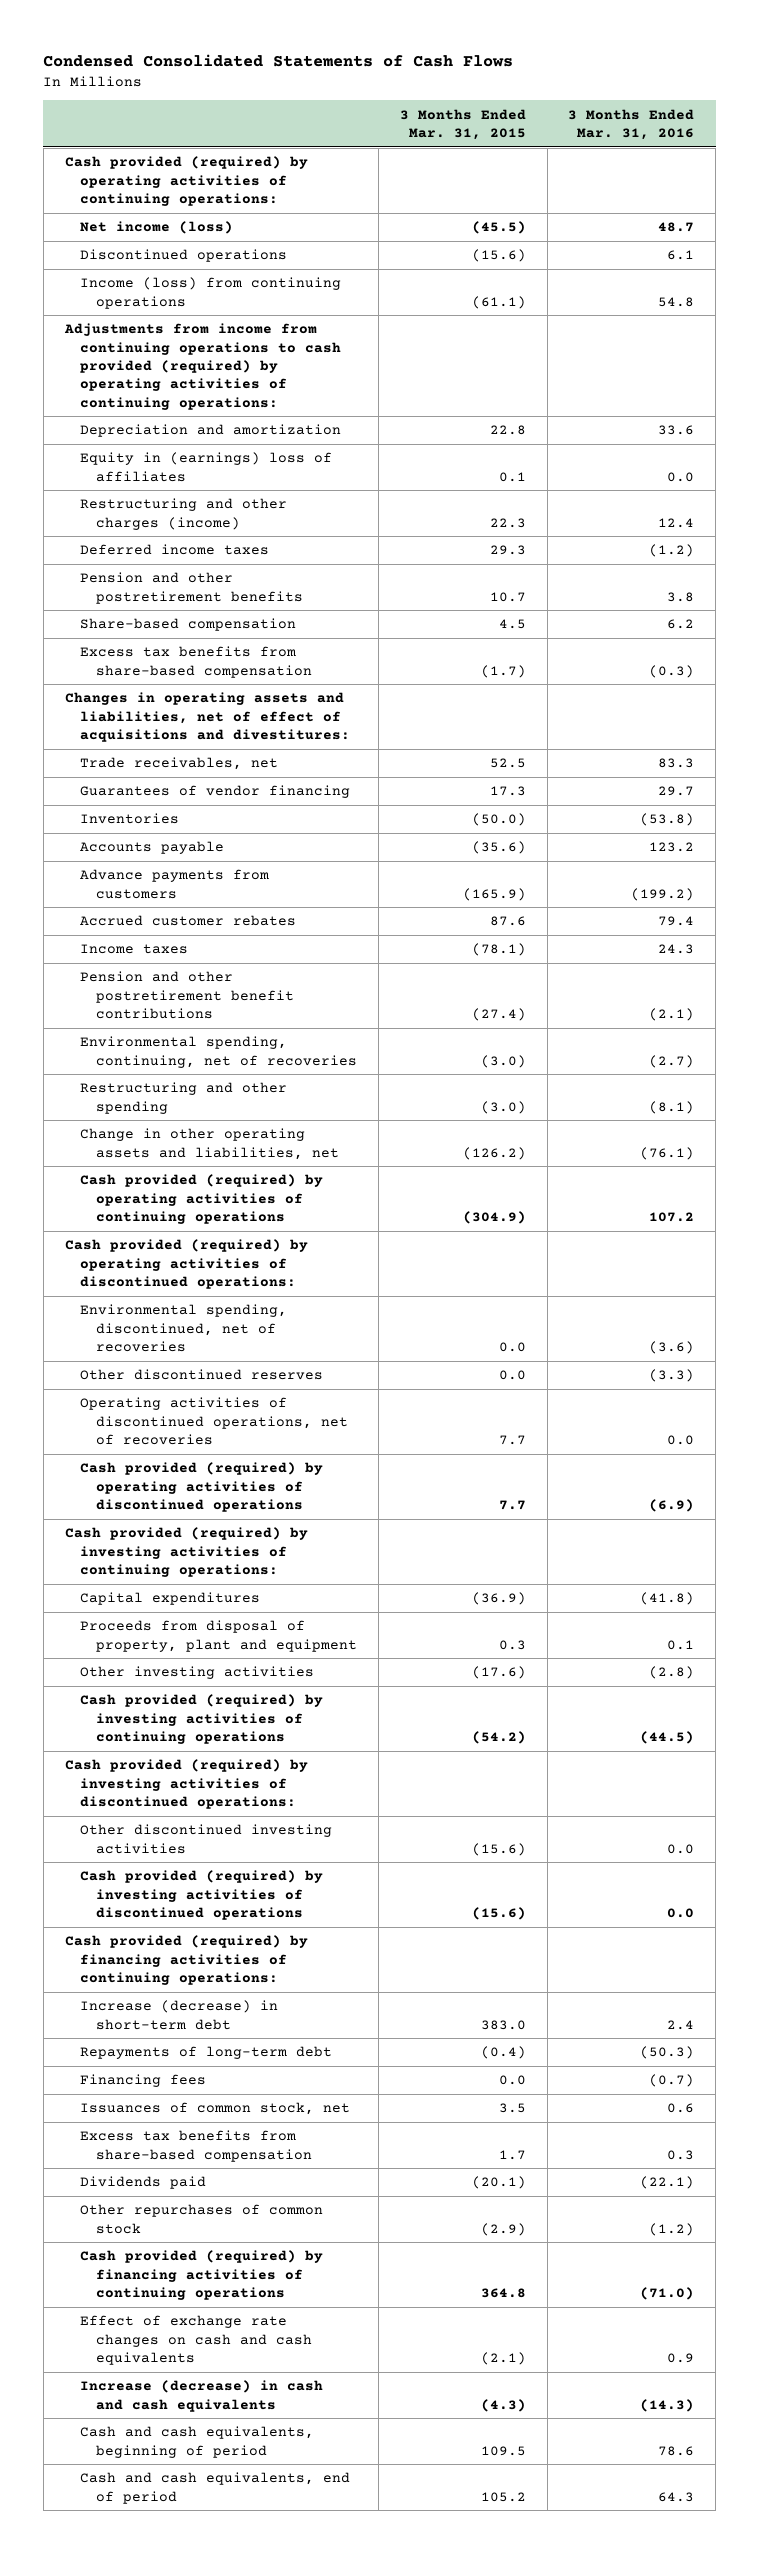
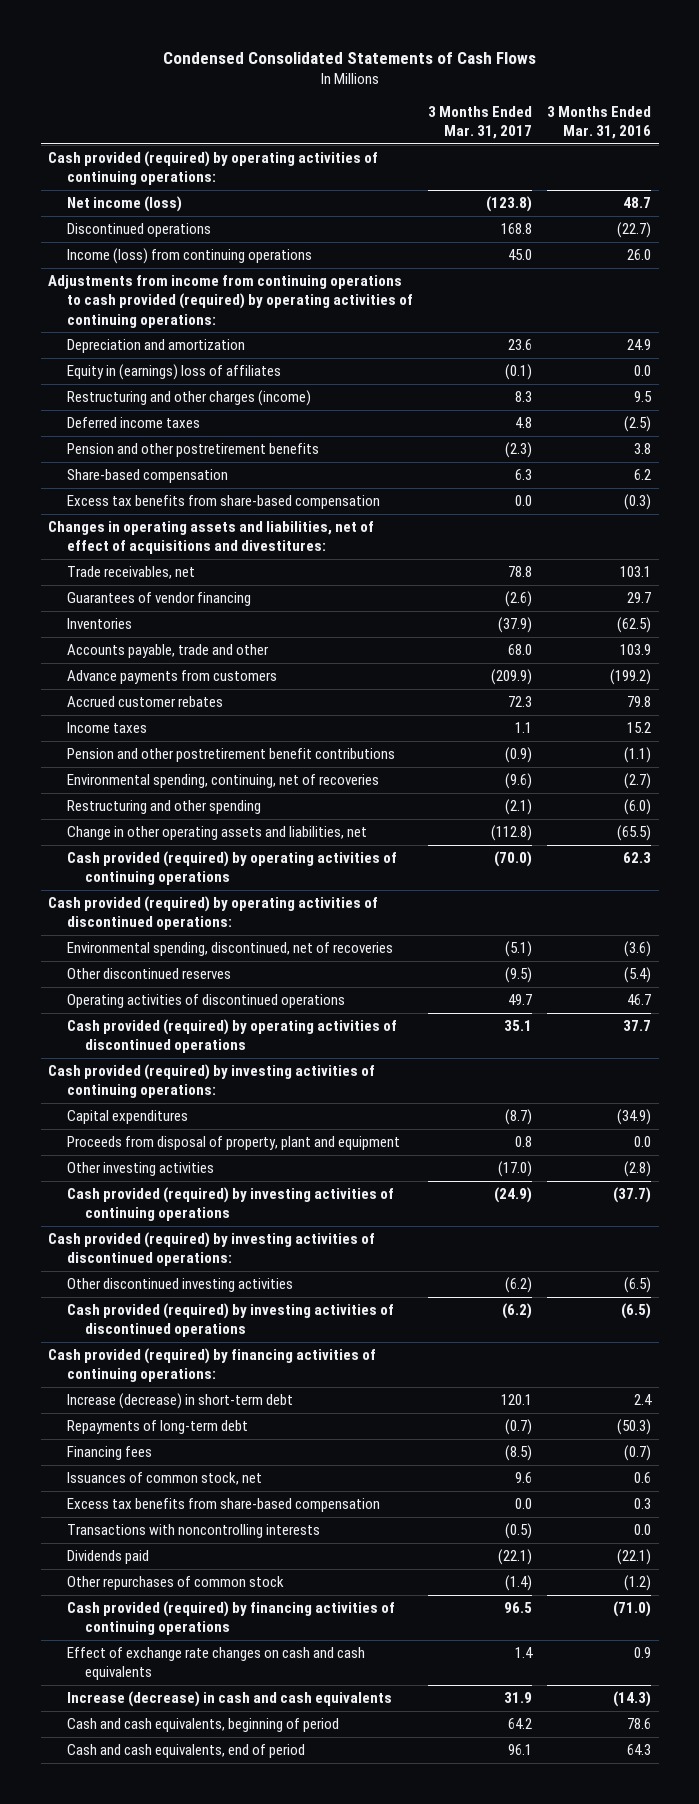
- | 3 Months Ended Mar. 31, 2015 | 3 Months Ended Mar. 31, 2016
+ | 3 Months Ended Mar. 31, 2017 | 3 Months Ended Mar. 31, 2016
- Discontinued operations | (15.6) | 6.1
- Income (loss) from continuing operations | (61.1) | 54.8
+ Discontinued operations | 168.8 | (22.7)
+ Income (loss) from continuing operations | 45.0 | 26.0
- Depreciation and amortization | 22.8 | 33.6
+ Depreciation and amortization | 23.6 | 24.9
- Restructuring and other charges (income) | 22.3 | 12.4
- Deferred income taxes | 29.3 | (1.2)
+ Restructuring and other charges (income) | 8.3 | 9.5
+ Deferred income taxes | 4.8 | (2.5)
- Trade receivables, net | 52.5 | 83.3
+ Trade receivables, net | 78.8 | 103.1
- Inventories | (50.0) | (53.8)
- Accounts payable | (35.6) | 123.2
+ Inventories | (37.9) | (62.5)
+ Accounts payable, trade and other | 68.0 | 103.9
- Accrued customer rebates | 87.6 | 79.4
- Income taxes | (78.1) | 24.3
- Pension and other postretirement benefit contributions | (27.4) | (2.1)
+ Accrued customer rebates | 72.3 | 79.8
+ Income taxes | 1.1 | 15.2
+ Pension and other postretirement benefit contributions | (0.9) | (1.1)
- Restructuring and other spending | (3.0) | (8.1)
- Change in other operating assets and liabilities, net | (126.2) | (76.1)
- Cash provided (required) by operating activities of continuing operations | (304.9) | 107.2
+ Restructuring and other spending | (2.1) | (6.0)
+ Change in other operating assets and liabilities, net | (112.8) | (65.5)
+ Cash provided (required) by operating activities of continuing operations | (70.0) | 62.3
- Other discontinued reserves | 0.0 | (3.3)
- Operating activities of discontinued operations, net of recoveries | 7.7 | 0.0
- Cash provided (required) by operating activities of discontinued operations | 7.7 | (6.9)
+ Other discontinued reserves | (9.5) | (5.4)
+ Operating activities of discontinued operations | 49.7 | 46.7
+ Cash provided (required) by operating activities of discontinued operations | 35.1 | 37.7
- Capital expenditures | (36.9) | (41.8)
- Proceeds from disposal of property, plant and equipment | 0.3 | 0.1
+ Capital expenditures | (8.7) | (34.9)
+ Proceeds from disposal of property, plant and equipment | 0.8 | 0.0
- Cash provided (required) by investing activities of continuing operations | (54.2) | (44.5)
+ Cash provided (required) by investing activities of continuing operations | (24.9) | (37.7)
- Other discontinued investing activities | (15.6) | 0.0
- Cash provided (required) by investing activities of discontinued operations | (15.6) | 0.0
+ Other discontinued investing activities | (6.2) | (6.5)
+ Cash provided (required) by investing activities of discontinued operations | (6.2) | (6.5)
+ Transactions with noncontrolling interests | (0.5) | 0.0

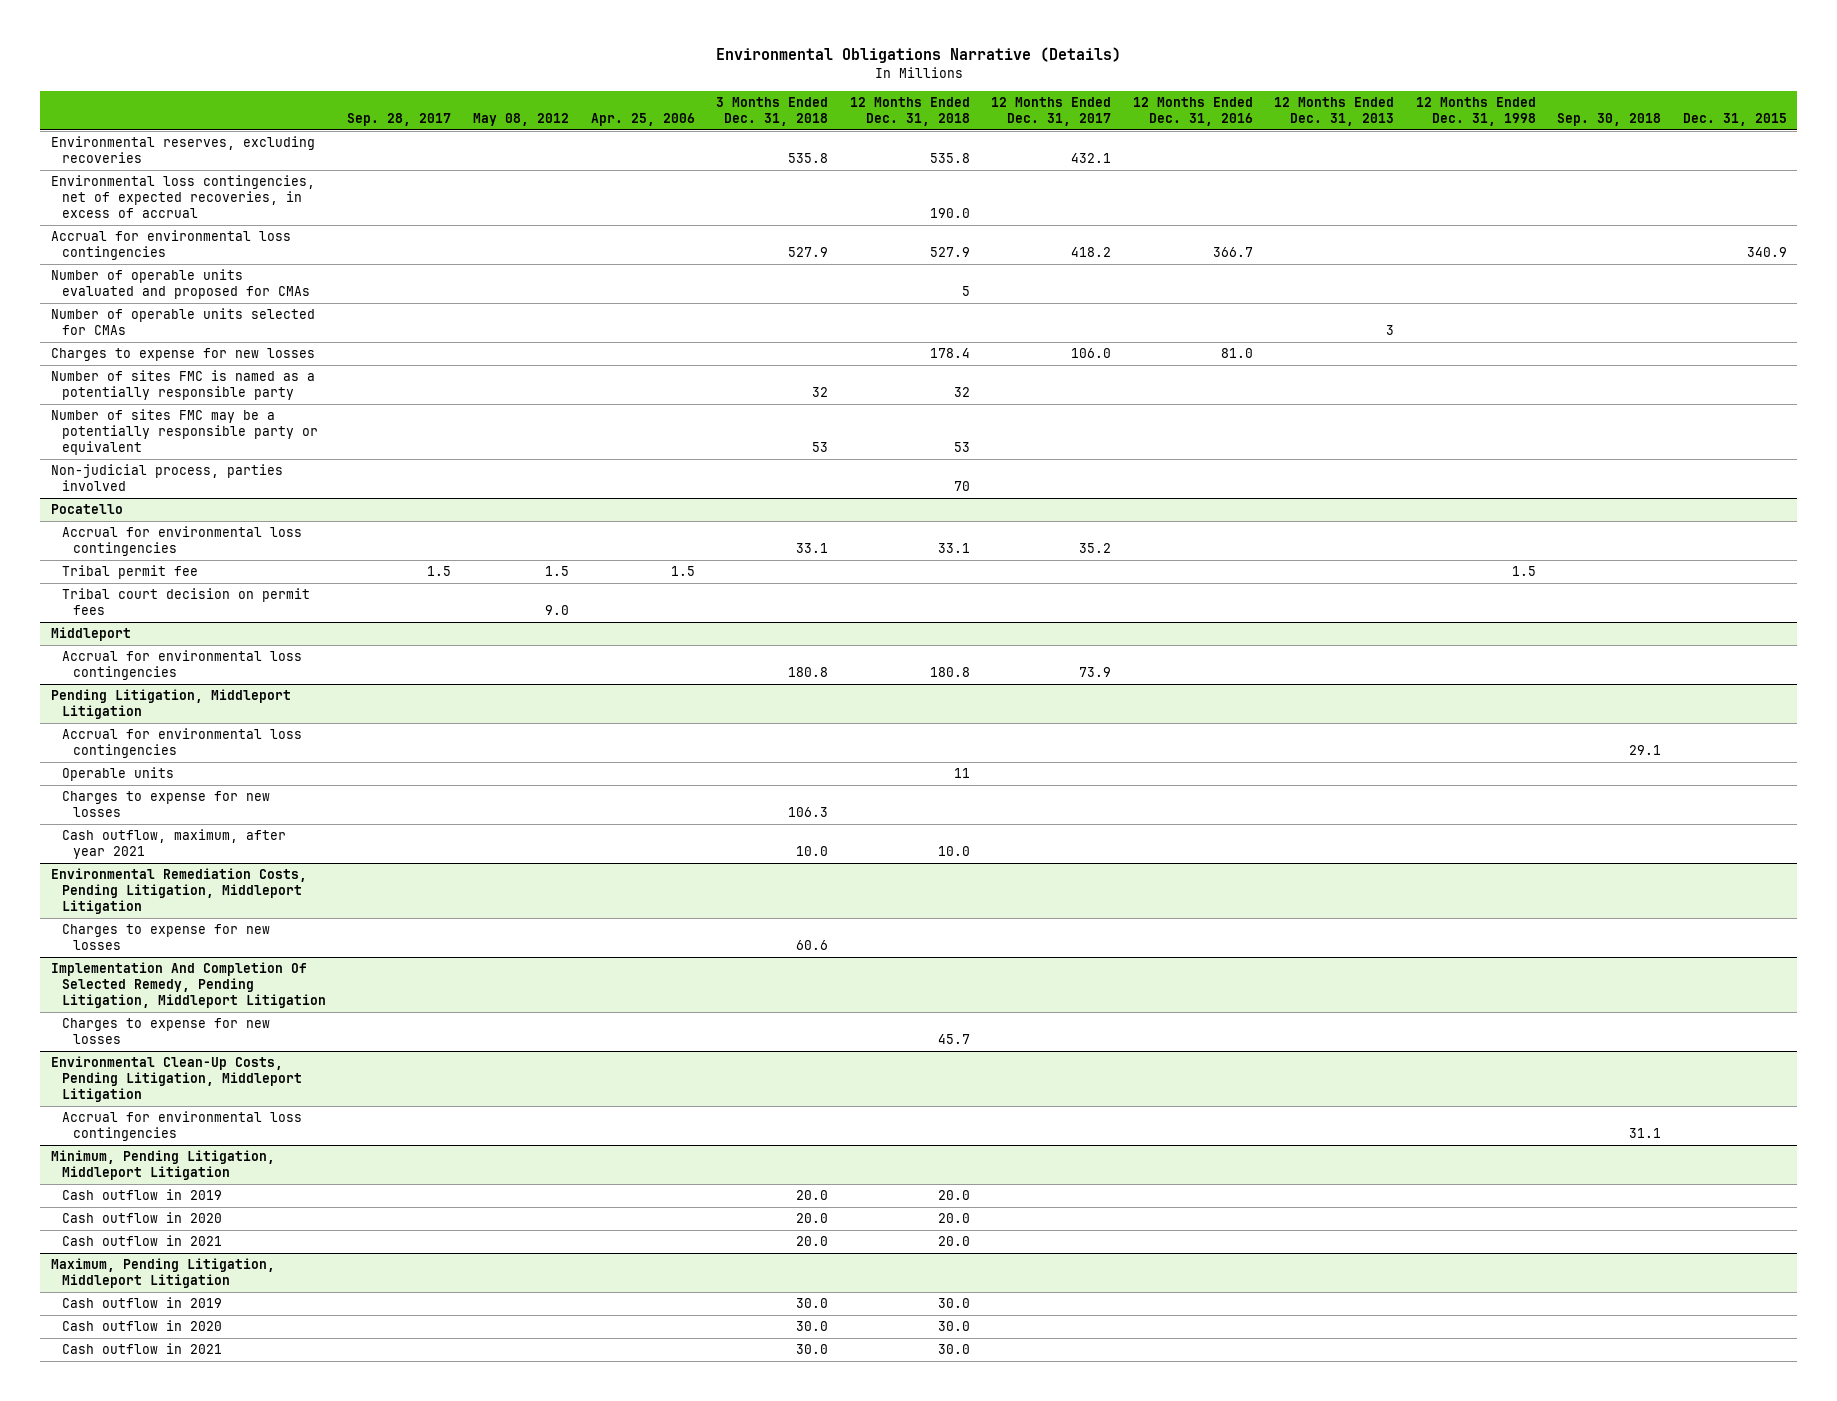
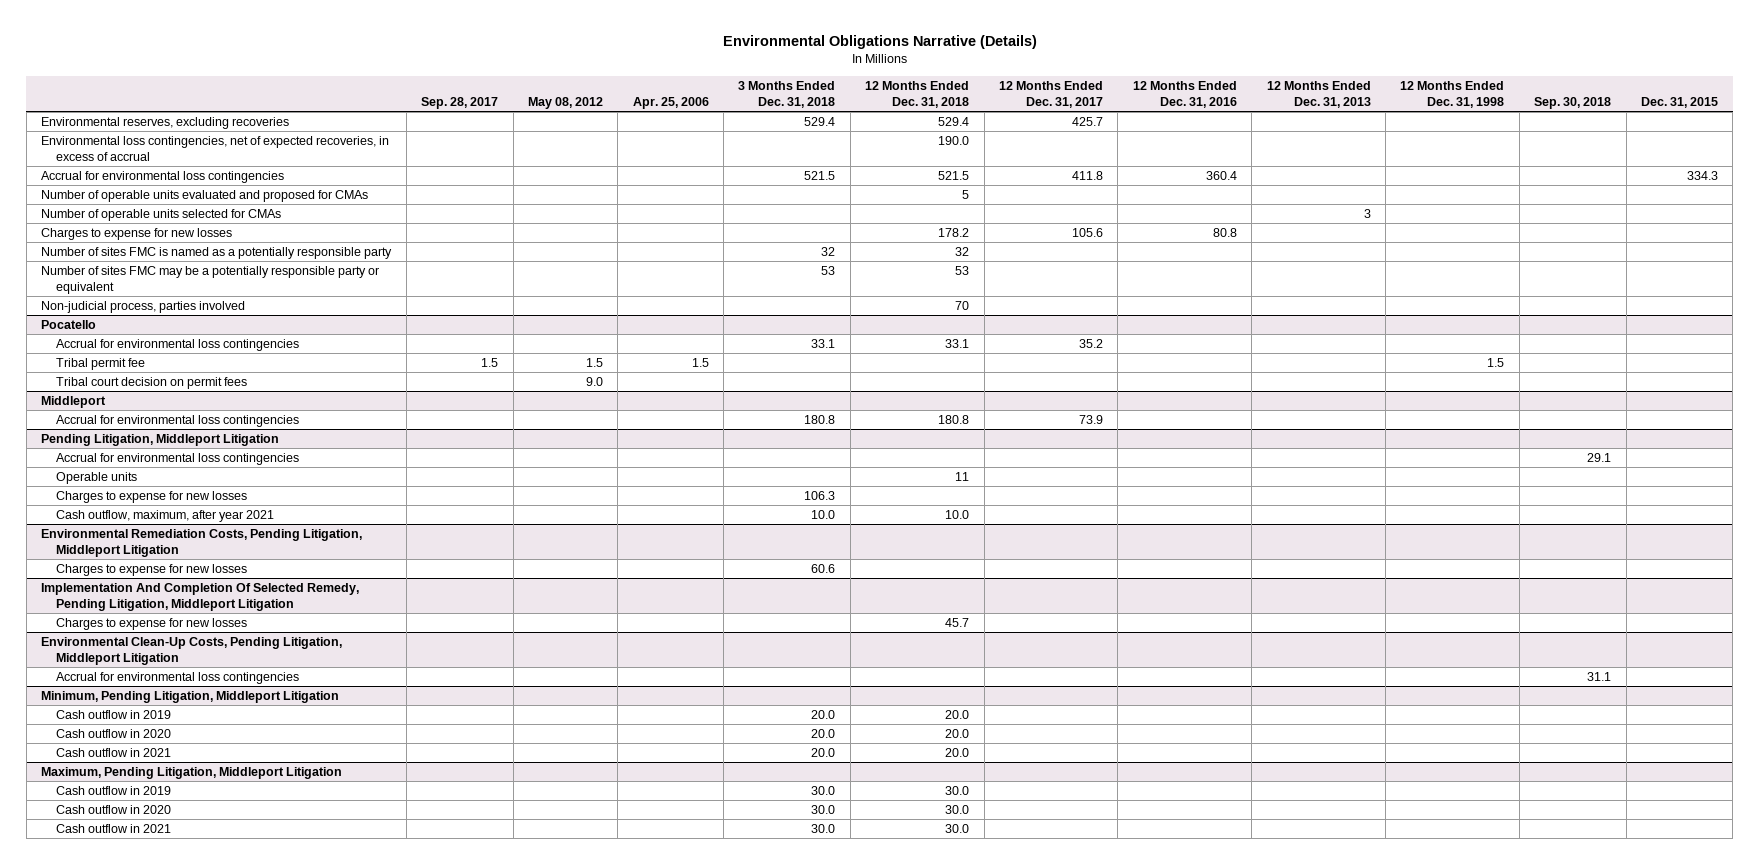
- Environmental reserves, excluding recoveries | | | | 535.8 | 535.8 | 432.1 | | | | |
+ Environmental reserves, excluding recoveries | | | | 529.4 | 529.4 | 425.7 | | | | |
- Accrual for environmental loss contingencies | | | | 527.9 | 527.9 | 418.2 | 366.7 | | | | 340.9
+ Accrual for environmental loss contingencies | | | | 521.5 | 521.5 | 411.8 | 360.4 | | | | 334.3
- Charges to expense for new losses | | | | | 178.4 | 106.0 | 81.0 | | | |
+ Charges to expense for new losses | | | | | 178.2 | 105.6 | 80.8 | | | |

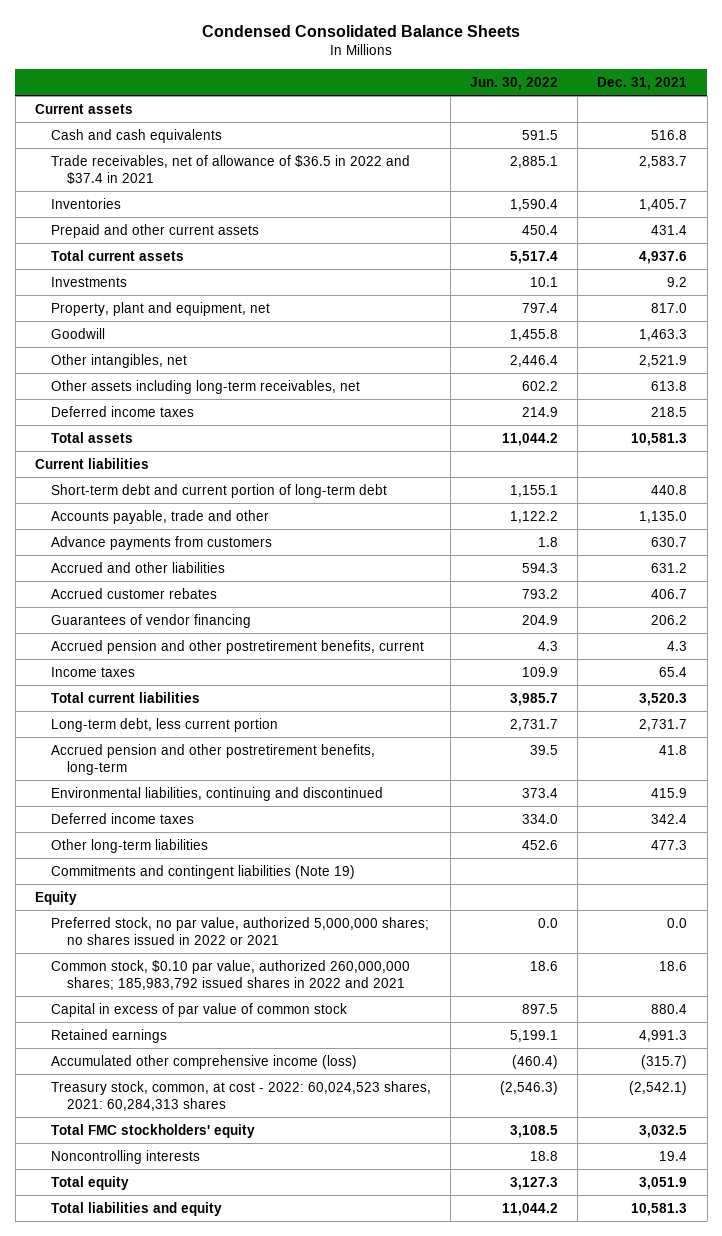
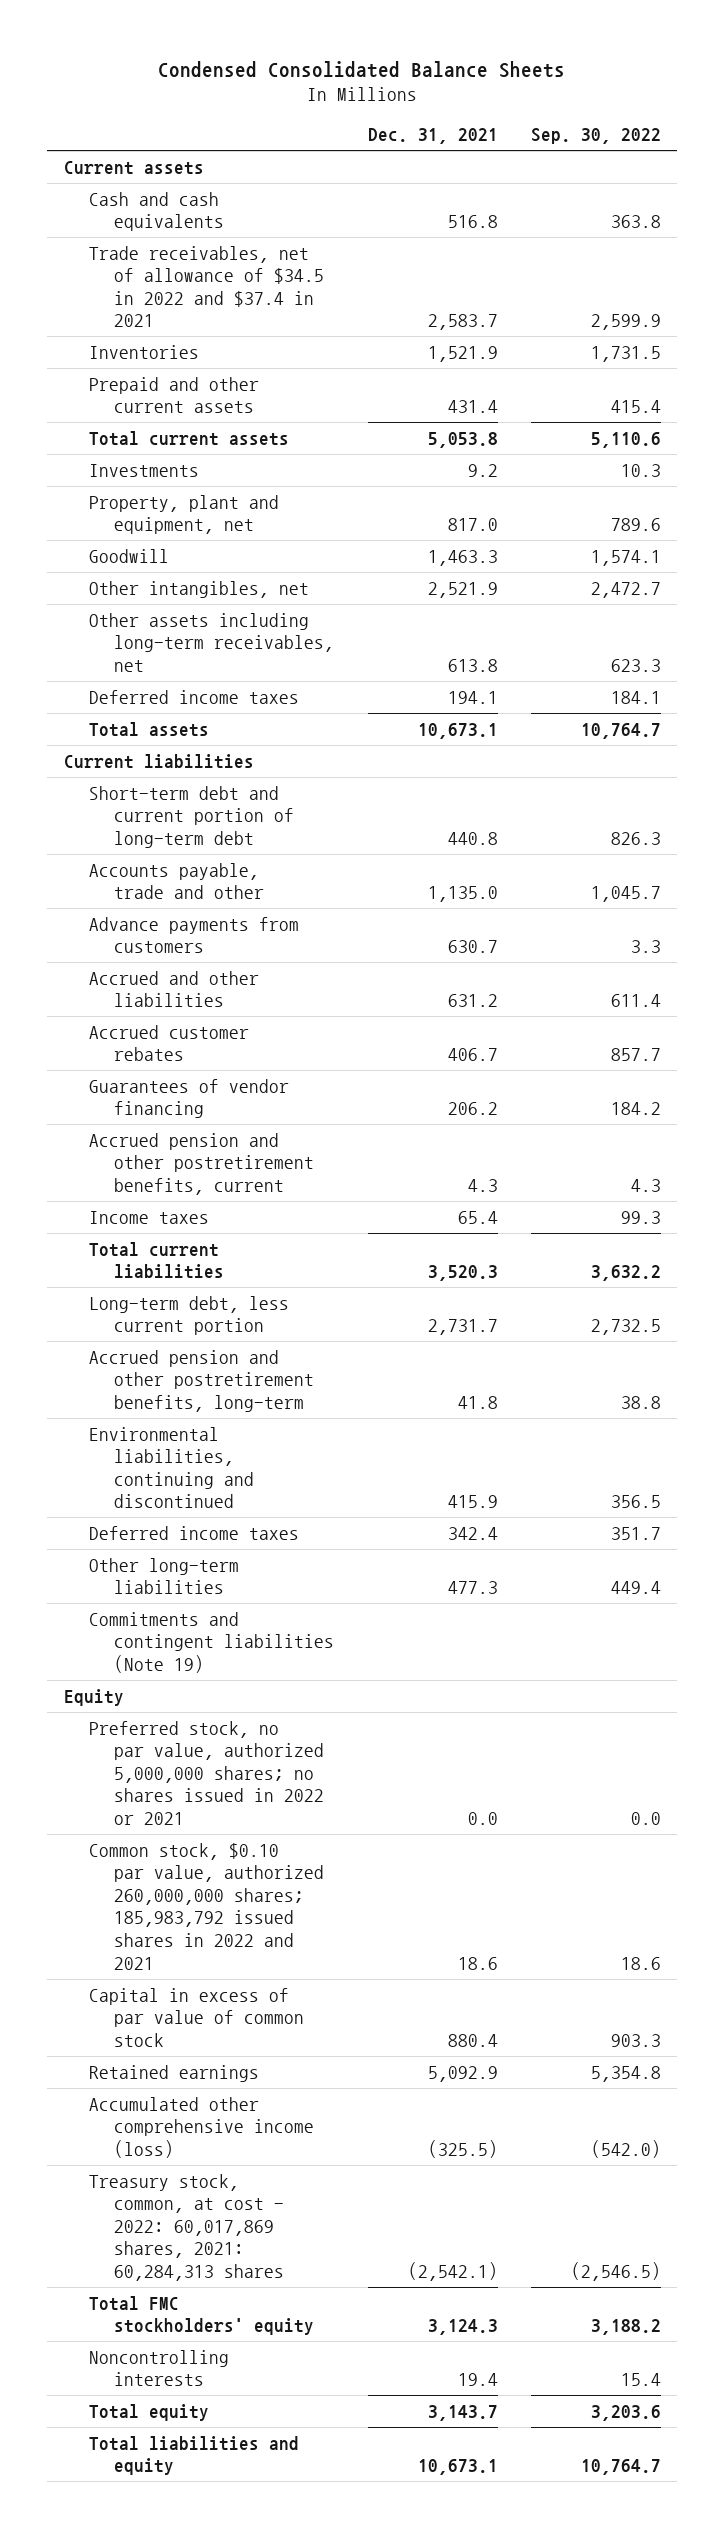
- | Jun. 30, 2022 | Dec. 31, 2021
+ | Dec. 31, 2021 | Sep. 30, 2022
- Trade receivables, net of allowance of $36.5 in 2022 and $37.4 in 2021 | 2,885.1 | 2,583.7
- Inventories | 1,590.4 | 1,405.7
+ Trade receivables, net of allowance of $34.5 in 2022 and $37.4 in 2021 | 2,583.7 | 2,599.9
+ Inventories | 1,521.9 | 1,731.5
- Total current assets | 5,517.4 | 4,937.6
+ Total current assets | 5,053.8 | 5,110.6
- Deferred income taxes | 214.9 | 218.5
- Total assets | 11,044.2 | 10,581.3
+ Deferred income taxes | 194.1 | 184.1
+ Total assets | 10,673.1 | 10,764.7
- Retained earnings | 5,199.1 | 4,991.3
- Accumulated other comprehensive income (loss) | (460.4) | (315.7)
- Treasury stock, common, at cost - 2022: 60,024,523 shares, 2021: 60,284,313 shares | (2,546.3) | (2,542.1)
- Total FMC stockholders' equity | 3,108.5 | 3,032.5
+ Retained earnings | 5,092.9 | 5,354.8
+ Accumulated other comprehensive income (loss) | (325.5) | (542.0)
+ Treasury stock, common, at cost - 2022: 60,017,869 shares, 2021: 60,284,313 shares | (2,542.1) | (2,546.5)
+ Total FMC stockholders' equity | 3,124.3 | 3,188.2
- Total equity | 3,127.3 | 3,051.9
- Total liabilities and equity | 11,044.2 | 10,581.3
+ Total equity | 3,143.7 | 3,203.6
+ Total liabilities and equity | 10,673.1 | 10,764.7

